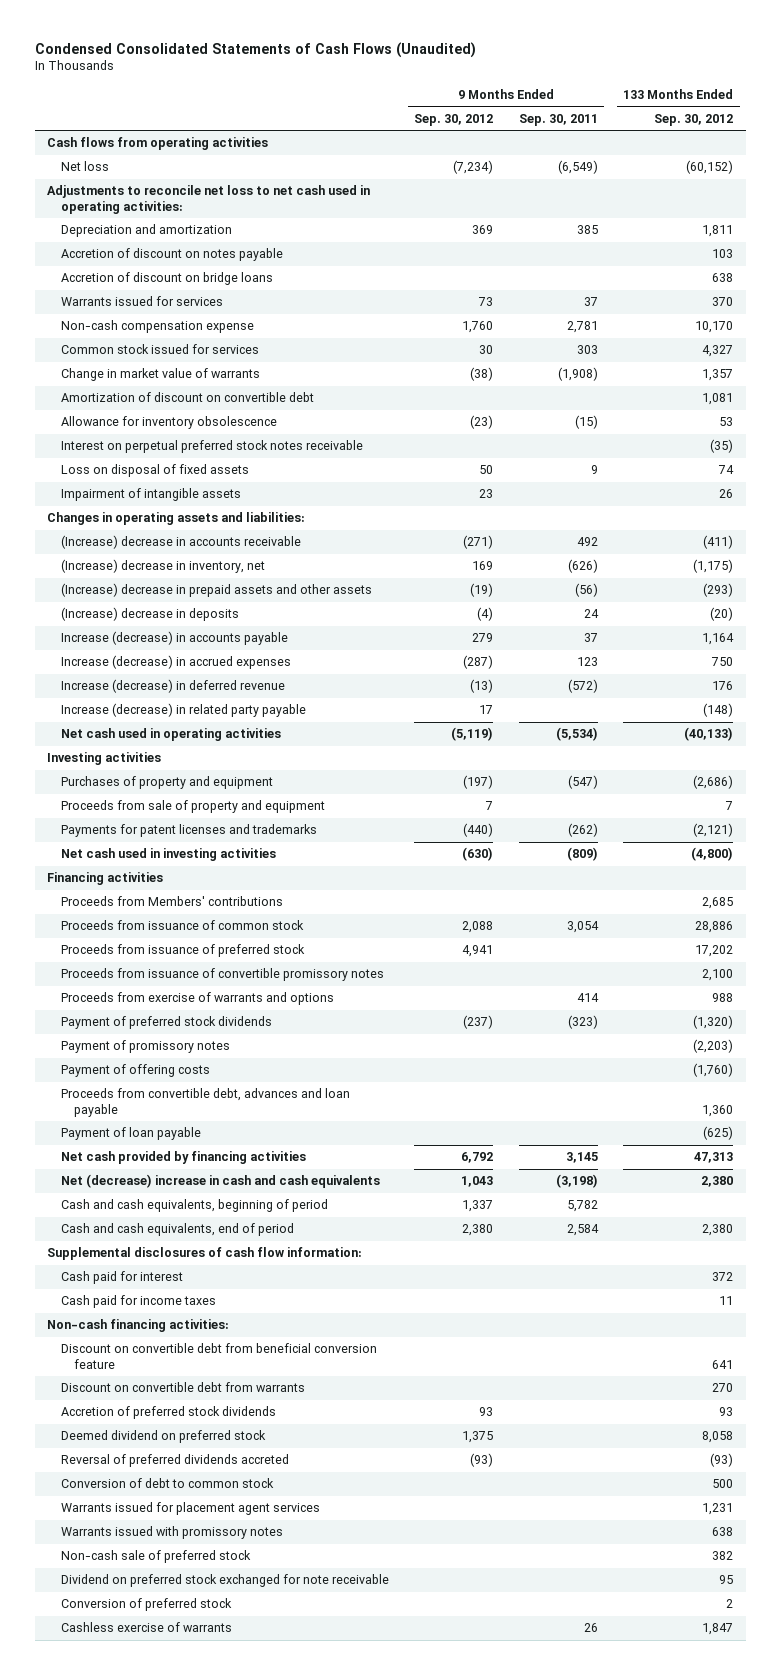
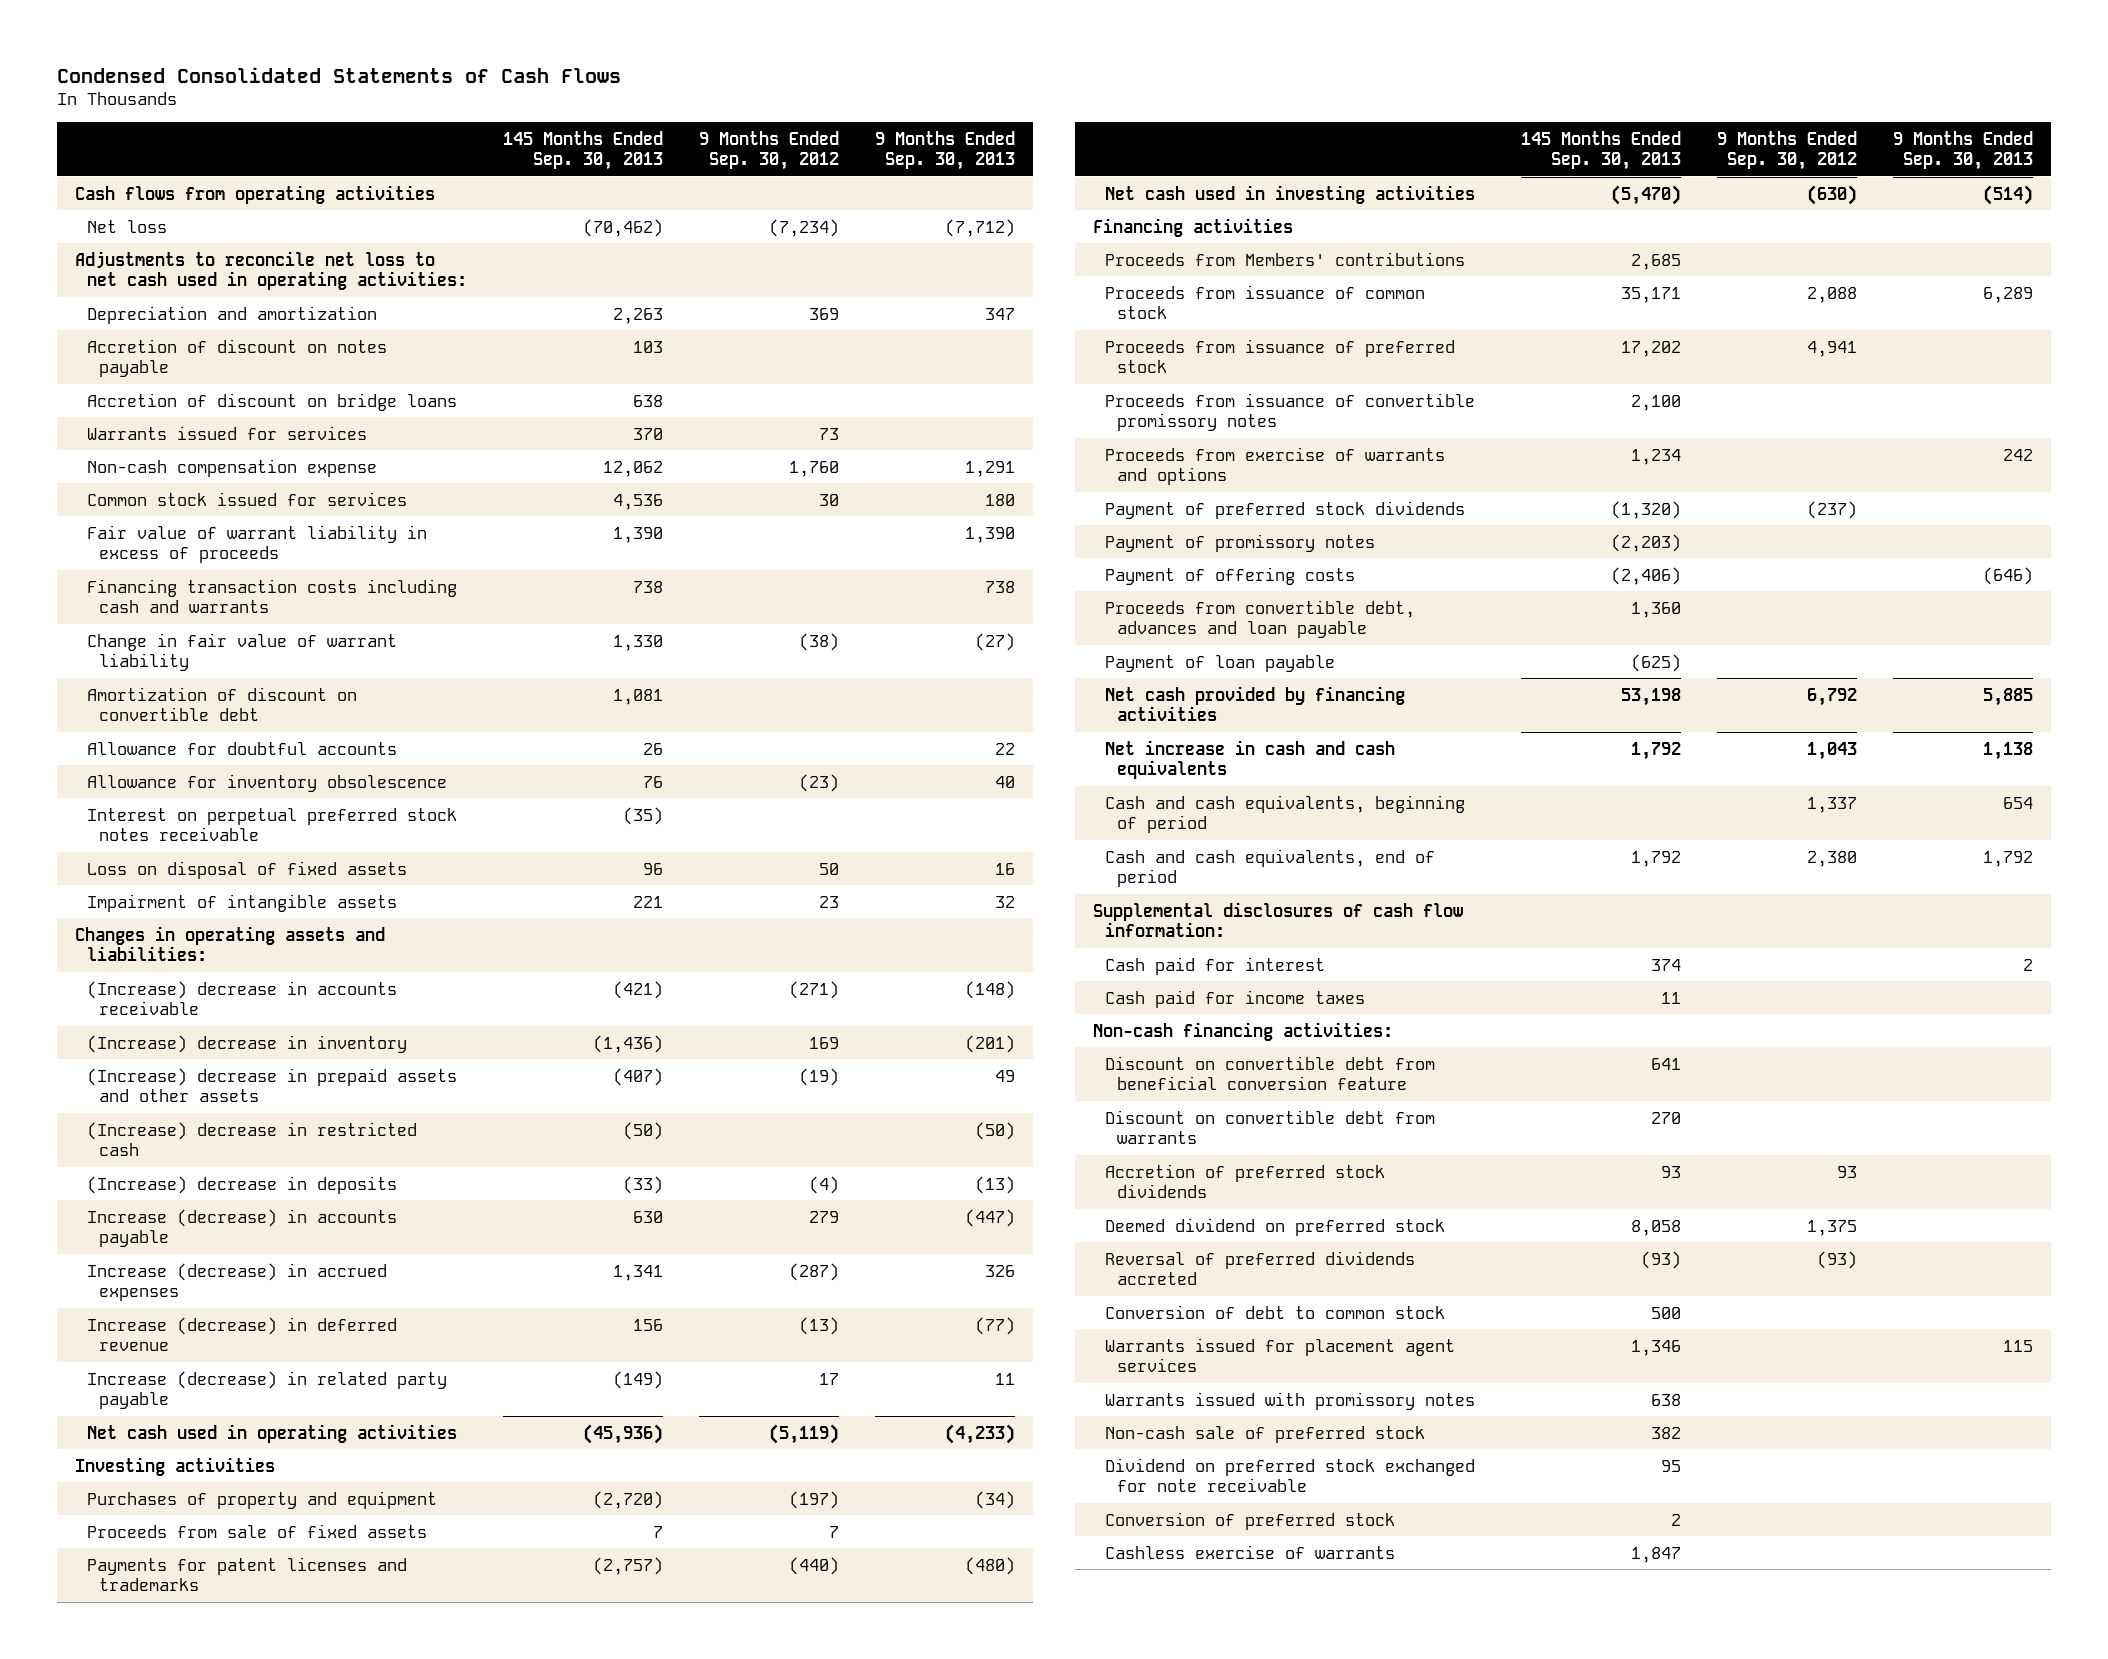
- Condensed Consolidated Statements of Cash Flows (Unaudited)
+ Condensed Consolidated Statements of Cash Flows
- | 9 Months Ended Sep. 30, 2012 | 9 Months Ended Sep. 30, 2011 | 133 Months Ended Sep. 30, 2012
+ | 145 Months Ended Sep. 30, 2013 | 9 Months Ended Sep. 30, 2012 | 9 Months Ended Sep. 30, 2013
- Change in market value of warrants | (38) | (1,908) | 1,357
+ Fair value of warrant liability in excess of proceeds | 1,390 | | 1,390
+ Financing transaction costs including cash and warrants | 738 | | 738
+ Change in fair value of warrant liability | 1,330 | (38) | (27)
+ Allowance for doubtful accounts | 26 | | 22
- (Increase) decrease in inventory, net | 169 | (626) | (1,175)
+ (Increase) decrease in inventory | (1,436) | 169 | (201)
+ (Increase) decrease in restricted cash | (50) | | (50)
- Proceeds from sale of property and equipment | 7 | | 7
+ Proceeds from sale of fixed assets | 7 | 7 |
- Net (decrease) increase in cash and cash equivalents | 1,043 | (3,198) | 2,380
+ Net increase in cash and cash equivalents | 1,792 | 1,043 | 1,138

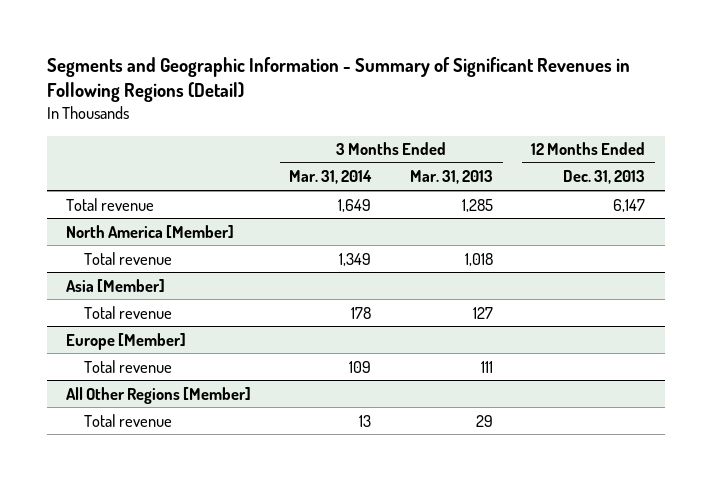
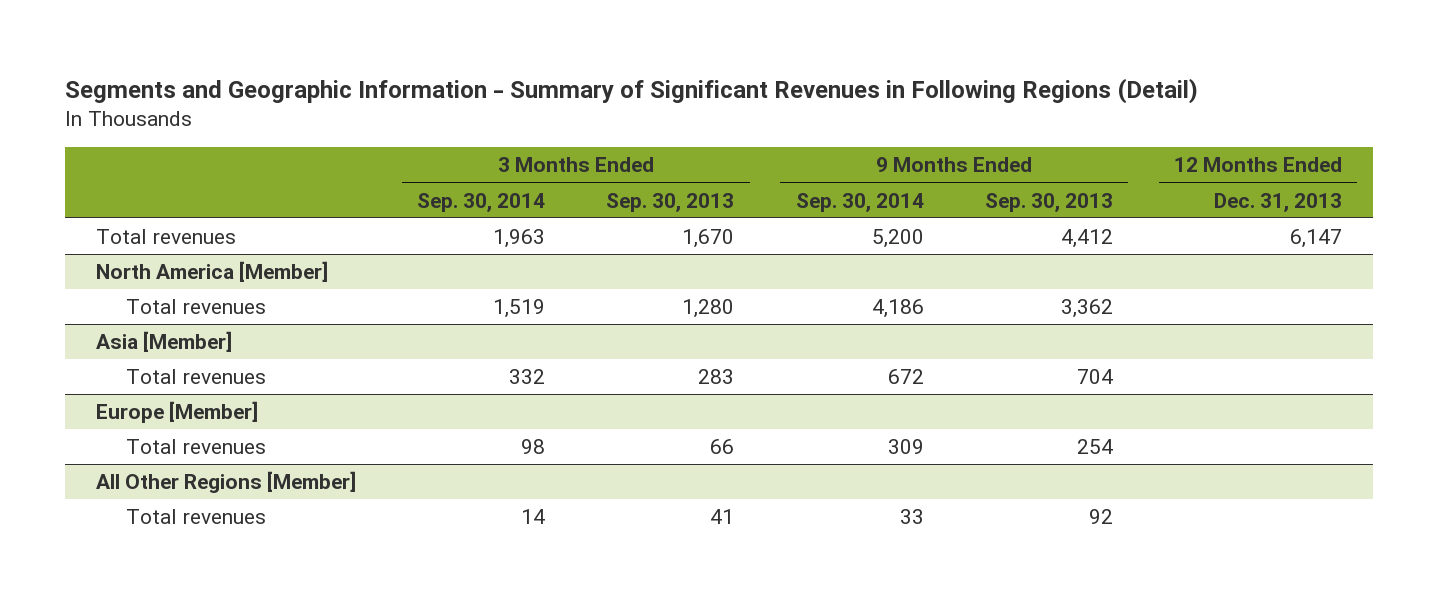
- | 3 Months Ended Mar. 31, 2014 | 3 Months Ended Mar. 31, 2013 | 12 Months Ended Dec. 31, 2013
+ | 3 Months Ended Sep. 30, 2014 | 3 Months Ended Sep. 30, 2013 | 9 Months Ended Sep. 30, 2014 | 9 Months Ended Sep. 30, 2013 | 12 Months Ended Dec. 31, 2013
- Total revenue | 1,649 | 1,285 | 6,147
+ Total revenues | 1,963 | 1,670 | 5,200 | 4,412 | 6,147
@ North America [Member]
- Total revenue | 1,349 | 1,018 |
+ Total revenues | 1,519 | 1,280 | 4,186 | 3,362 |
@ Asia [Member]
- Total revenue | 178 | 127 |
+ Total revenues | 332 | 283 | 672 | 704 |
@ Europe [Member]
- Total revenue | 109 | 111 |
+ Total revenues | 98 | 66 | 309 | 254 |
@ All Other Regions [Member]
- Total revenue | 13 | 29 |
+ Total revenues | 14 | 41 | 33 | 92 |

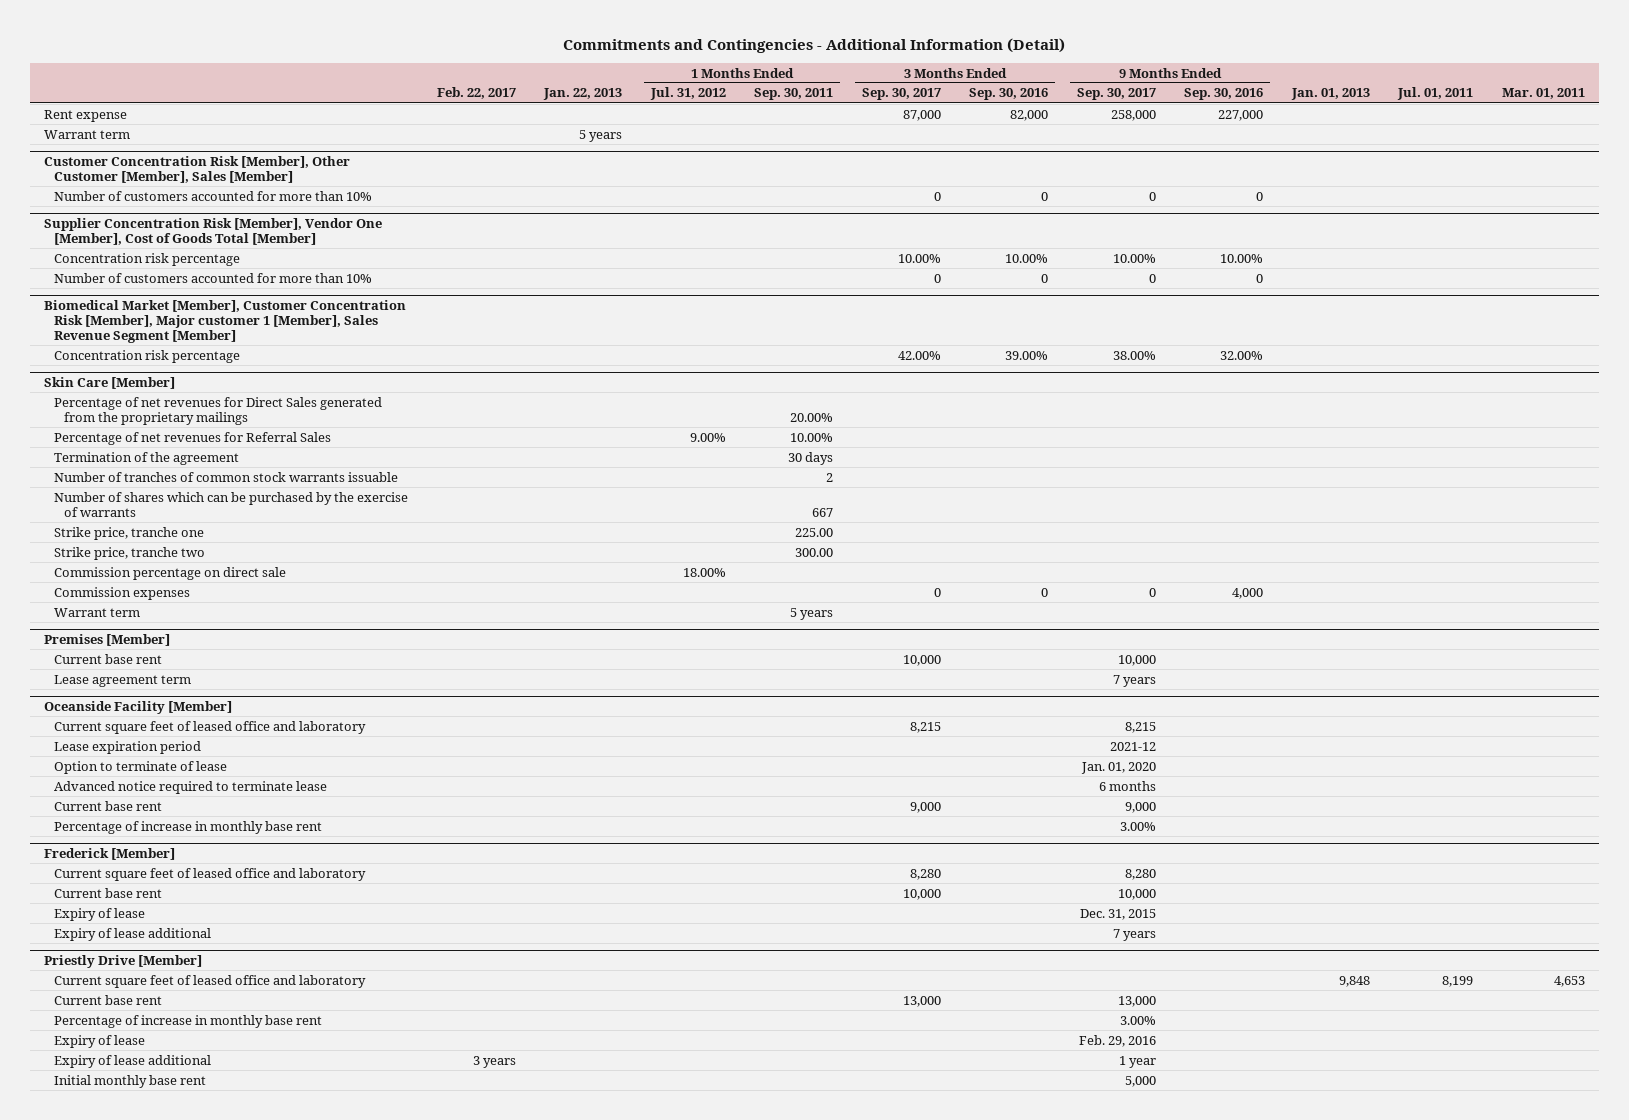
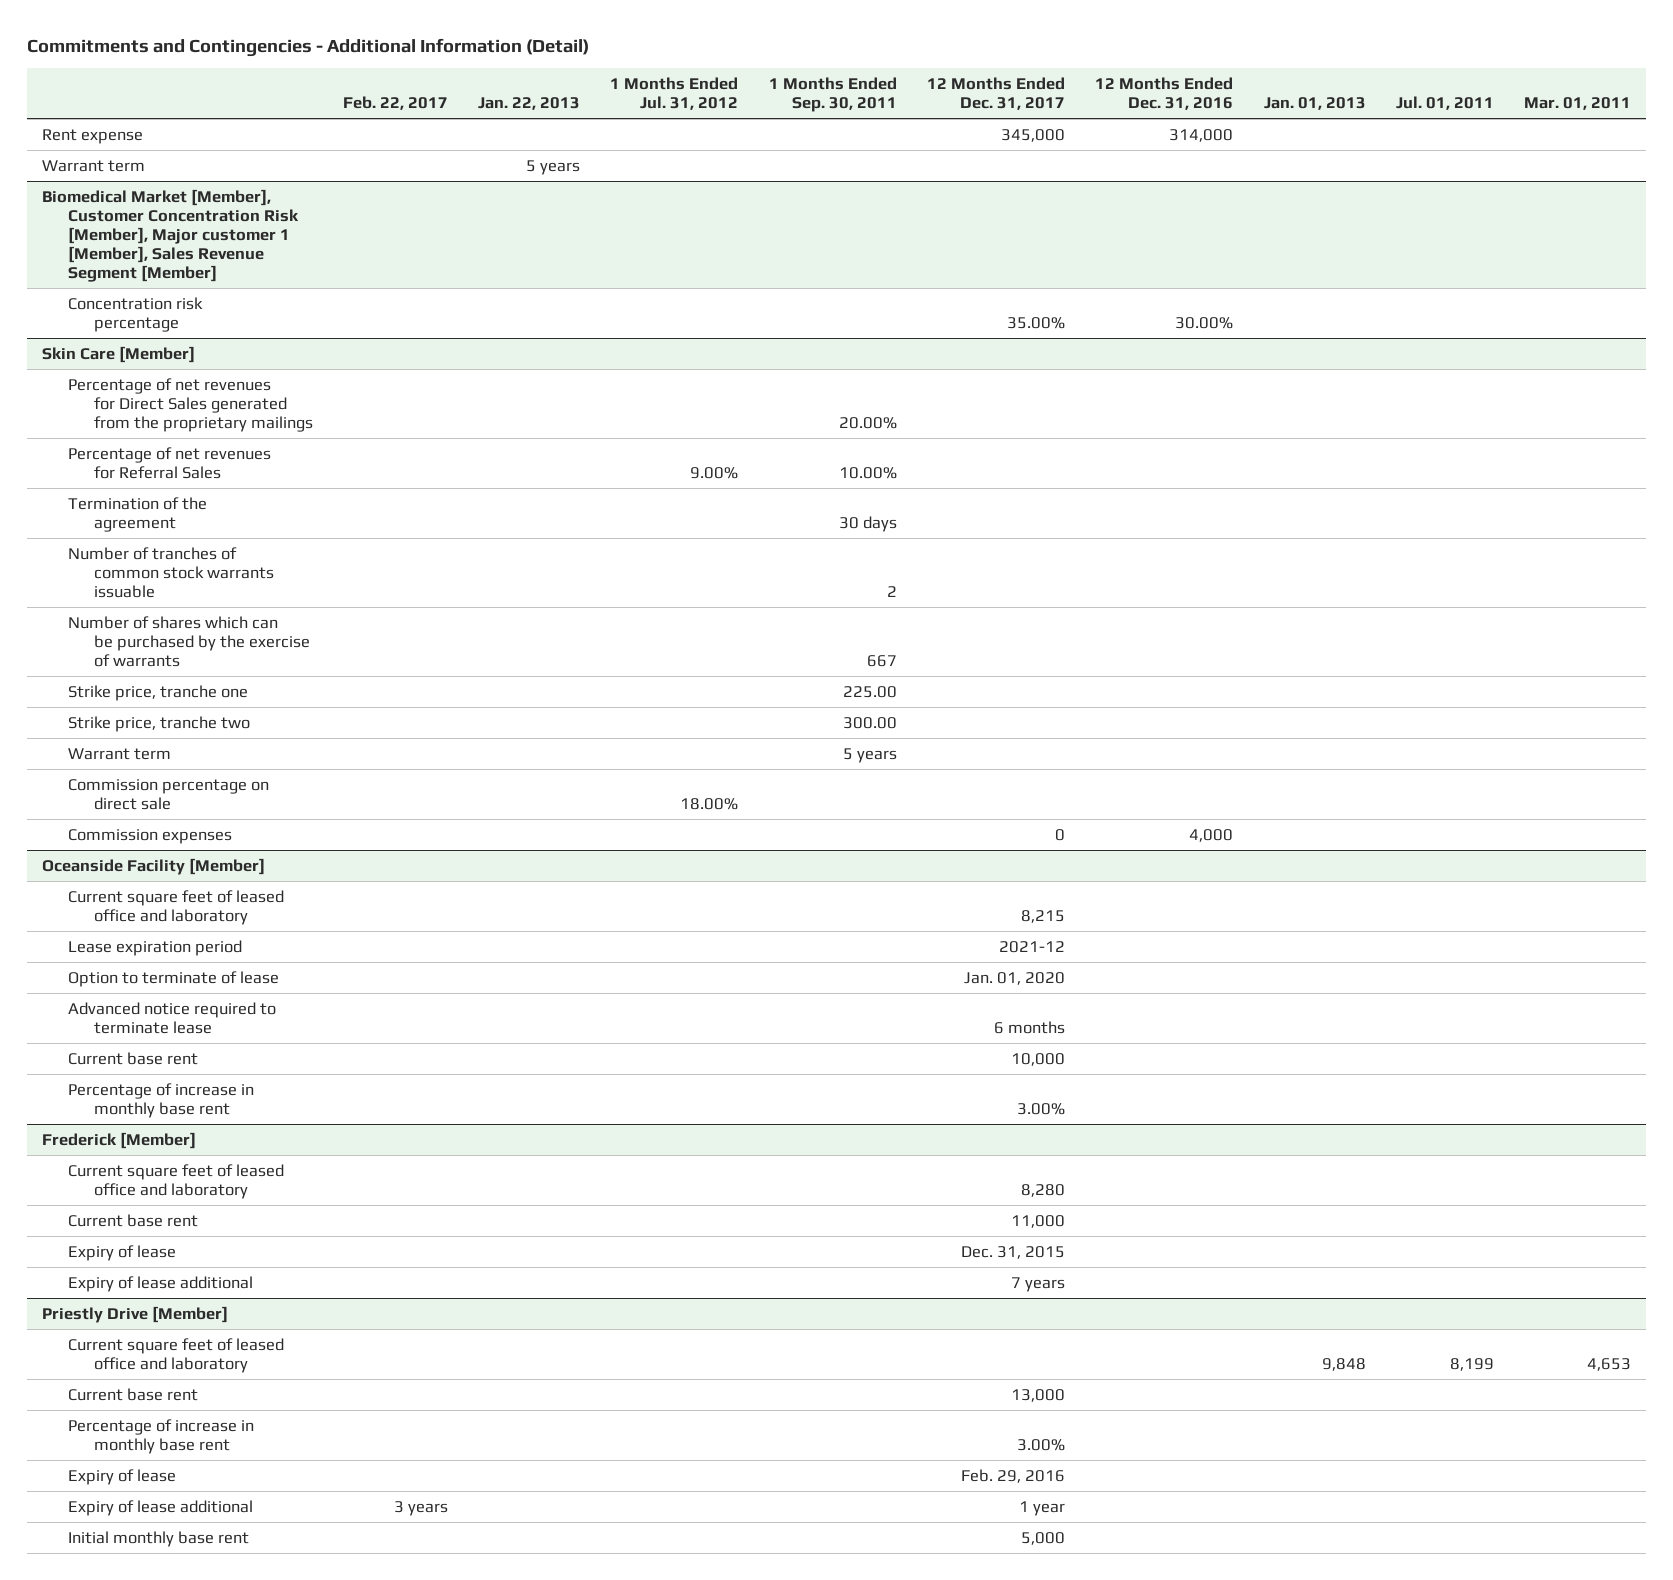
- | Feb. 22, 2017 | Jan. 22, 2013 | 1 Months Ended Jul. 31, 2012 | 1 Months Ended Sep. 30, 2011 | 3 Months Ended Sep. 30, 2017 | 3 Months Ended Sep. 30, 2016 | 9 Months Ended Sep. 30, 2017 | 9 Months Ended Sep. 30, 2016 | Jan. 01, 2013 | Jul. 01, 2011 | Mar. 01, 2011
+ | Feb. 22, 2017 | Jan. 22, 2013 | 1 Months Ended Jul. 31, 2012 | 1 Months Ended Sep. 30, 2011 | 12 Months Ended Dec. 31, 2017 | 12 Months Ended Dec. 31, 2016 | Jan. 01, 2013 | Jul. 01, 2011 | Mar. 01, 2011
- Customer Concentration Risk [Member], Other Customer [Member], Sales [Member]
- Number of customers accounted for more than 10% | | | | | 0 | 0 | 0 | 0 | | |
- Supplier Concentration Risk [Member], Vendor One [Member], Cost of Goods Total [Member]
- Concentration risk percentage | | | | | 10.00% | 10.00% | 10.00% | 10.00% | | |
- Number of customers accounted for more than 10% | | | | | 0 | 0 | 0 | 0 | | |
@ Skin Care [Member]
moved up: Warrant term | | | | 5 years | | | | |
- Premises [Member]
- Current base rent | | | | | 10,000 | | 10,000 | | | |
- Lease agreement term | | | | | | | 7 years | | | |

